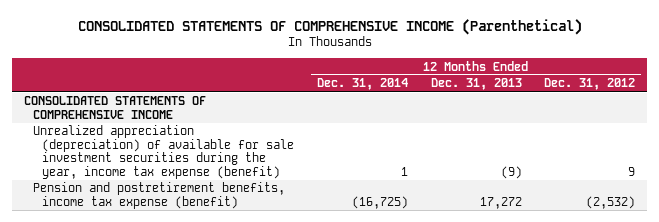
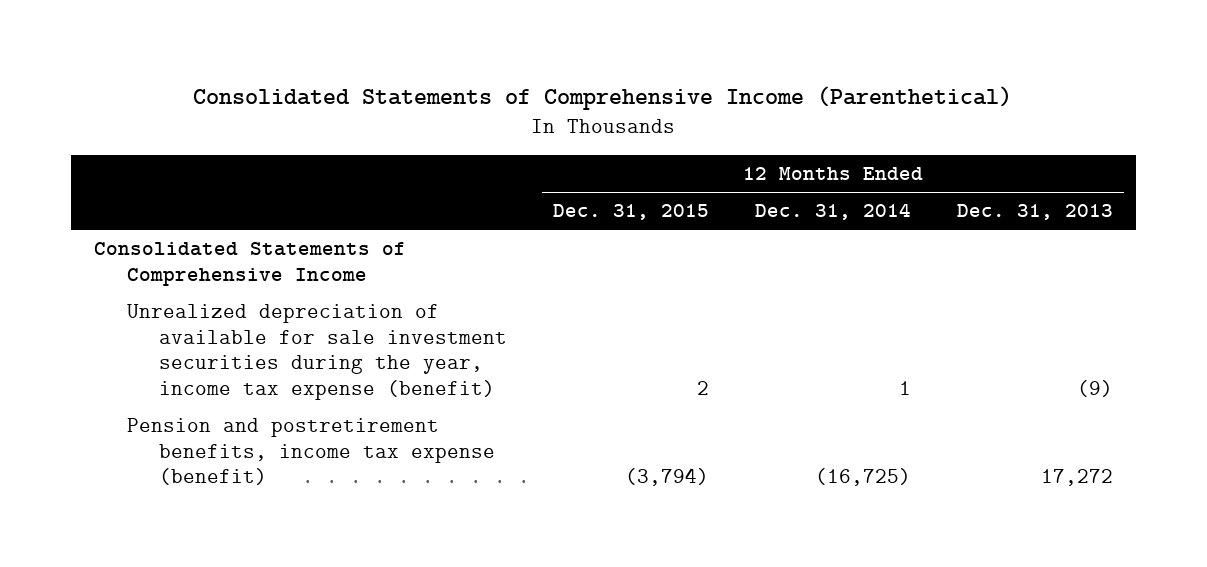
- CONSOLIDATED STATEMENTS OF COMPREHENSIVE INCOME (Parenthetical)
+ Consolidated Statements of Comprehensive Income (Parenthetical)
- | 12 Months Ended Dec. 31, 2014 | 12 Months Ended Dec. 31, 2013 | 12 Months Ended Dec. 31, 2012
+ | 12 Months Ended Dec. 31, 2015 | 12 Months Ended Dec. 31, 2014 | 12 Months Ended Dec. 31, 2013
- CONSOLIDATED STATEMENTS OF COMPREHENSIVE INCOME
- Unrealized appreciation (depreciation) of available for sale investment securities during the year, income tax expense (benefit) | 1 | (9) | 9
+ Consolidated Statements of Comprehensive Income
+ Unrealized depreciation of available for sale investment securities during the year, income tax expense (benefit) | 2 | 1 | (9)

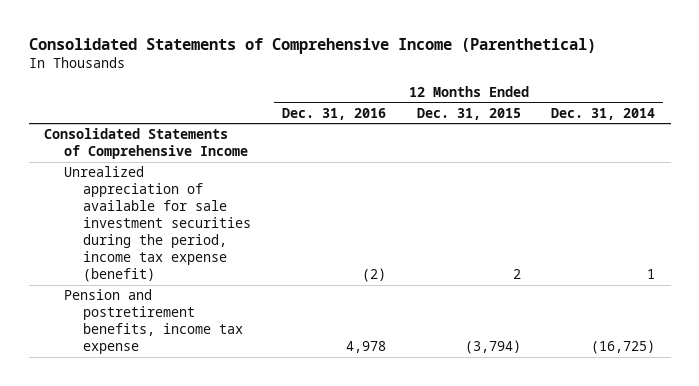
- | 12 Months Ended Dec. 31, 2015 | 12 Months Ended Dec. 31, 2014 | 12 Months Ended Dec. 31, 2013
+ | 12 Months Ended Dec. 31, 2016 | 12 Months Ended Dec. 31, 2015 | 12 Months Ended Dec. 31, 2014
- Unrealized depreciation of available for sale investment securities during the year, income tax expense (benefit) | 2 | 1 | (9)
- Pension and postretirement benefits, income tax expense (benefit) | (3,794) | (16,725) | 17,272
+ Unrealized appreciation of available for sale investment securities during the period, income tax expense (benefit) | (2) | 2 | 1
+ Pension and postretirement benefits, income tax expense | 4,978 | (3,794) | (16,725)

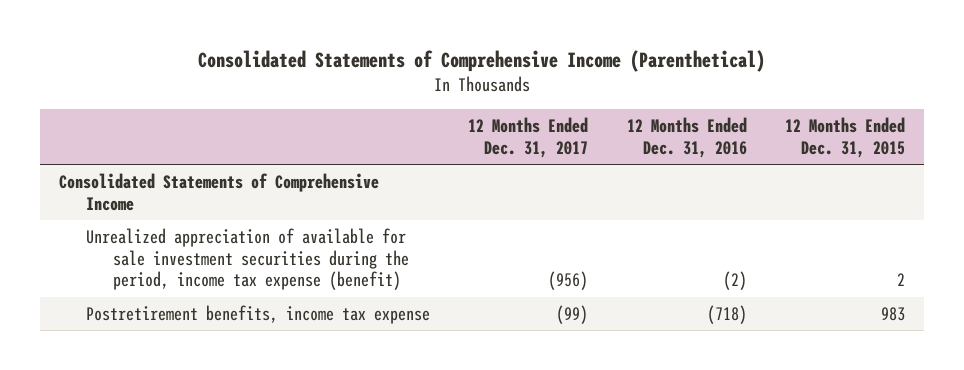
- | 12 Months Ended Dec. 31, 2016 | 12 Months Ended Dec. 31, 2015 | 12 Months Ended Dec. 31, 2014
+ | 12 Months Ended Dec. 31, 2017 | 12 Months Ended Dec. 31, 2016 | 12 Months Ended Dec. 31, 2015
- Pension and postretirement benefits, income tax expense | 4,978 | (3,794) | (16,725)
+ Postretirement benefits, income tax expense | (99) | (718) | 983

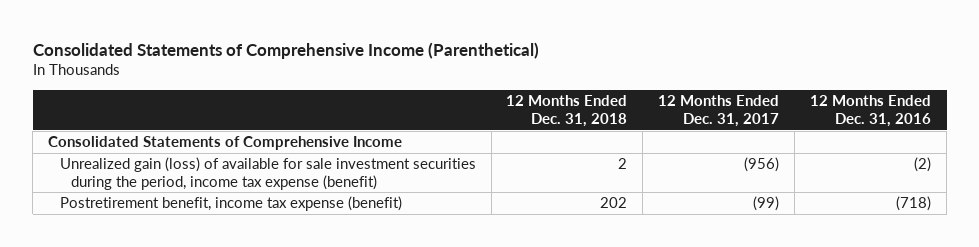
- | 12 Months Ended Dec. 31, 2017 | 12 Months Ended Dec. 31, 2016 | 12 Months Ended Dec. 31, 2015
+ | 12 Months Ended Dec. 31, 2018 | 12 Months Ended Dec. 31, 2017 | 12 Months Ended Dec. 31, 2016
- Unrealized appreciation of available for sale investment securities during the period, income tax expense (benefit) | (956) | (2) | 2
- Postretirement benefits, income tax expense | (99) | (718) | 983
+ Unrealized gain (loss) of available for sale investment securities during the period, income tax expense (benefit) | 2 | (956) | (2)
+ Postretirement benefit, income tax expense (benefit) | 202 | (99) | (718)

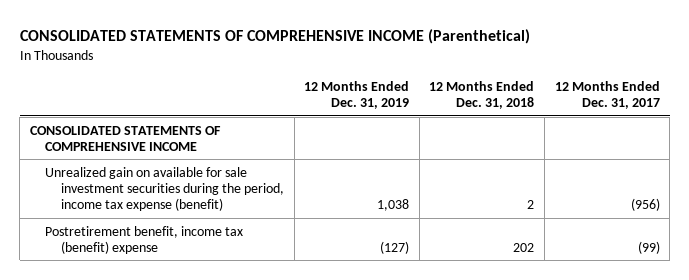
- Consolidated Statements of Comprehensive Income (Parenthetical)
+ CONSOLIDATED STATEMENTS OF COMPREHENSIVE INCOME (Parenthetical)
- | 12 Months Ended Dec. 31, 2018 | 12 Months Ended Dec. 31, 2017 | 12 Months Ended Dec. 31, 2016
+ | 12 Months Ended Dec. 31, 2019 | 12 Months Ended Dec. 31, 2018 | 12 Months Ended Dec. 31, 2017
- Consolidated Statements of Comprehensive Income
- Unrealized gain (loss) of available for sale investment securities during the period, income tax expense (benefit) | 2 | (956) | (2)
- Postretirement benefit, income tax expense (benefit) | 202 | (99) | (718)
+ CONSOLIDATED STATEMENTS OF COMPREHENSIVE INCOME
+ Unrealized gain on available for sale investment securities during the period, income tax expense (benefit) | 1,038 | 2 | (956)
+ Postretirement benefit, income tax (benefit) expense | (127) | 202 | (99)

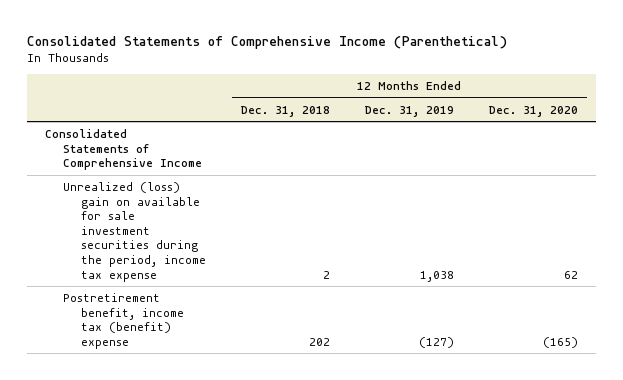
- CONSOLIDATED STATEMENTS OF COMPREHENSIVE INCOME (Parenthetical)
+ Consolidated Statements of Comprehensive Income (Parenthetical)
- | 12 Months Ended Dec. 31, 2019 | 12 Months Ended Dec. 31, 2018 | 12 Months Ended Dec. 31, 2017
+ | 12 Months Ended Dec. 31, 2018 | 12 Months Ended Dec. 31, 2019 | 12 Months Ended Dec. 31, 2020
- CONSOLIDATED STATEMENTS OF COMPREHENSIVE INCOME
- Unrealized gain on available for sale investment securities during the period, income tax expense (benefit) | 1,038 | 2 | (956)
+ Consolidated Statements of Comprehensive Income
+ Unrealized (loss) gain on available for sale investment securities during the period, income tax expense | 2 | 1,038 | 62

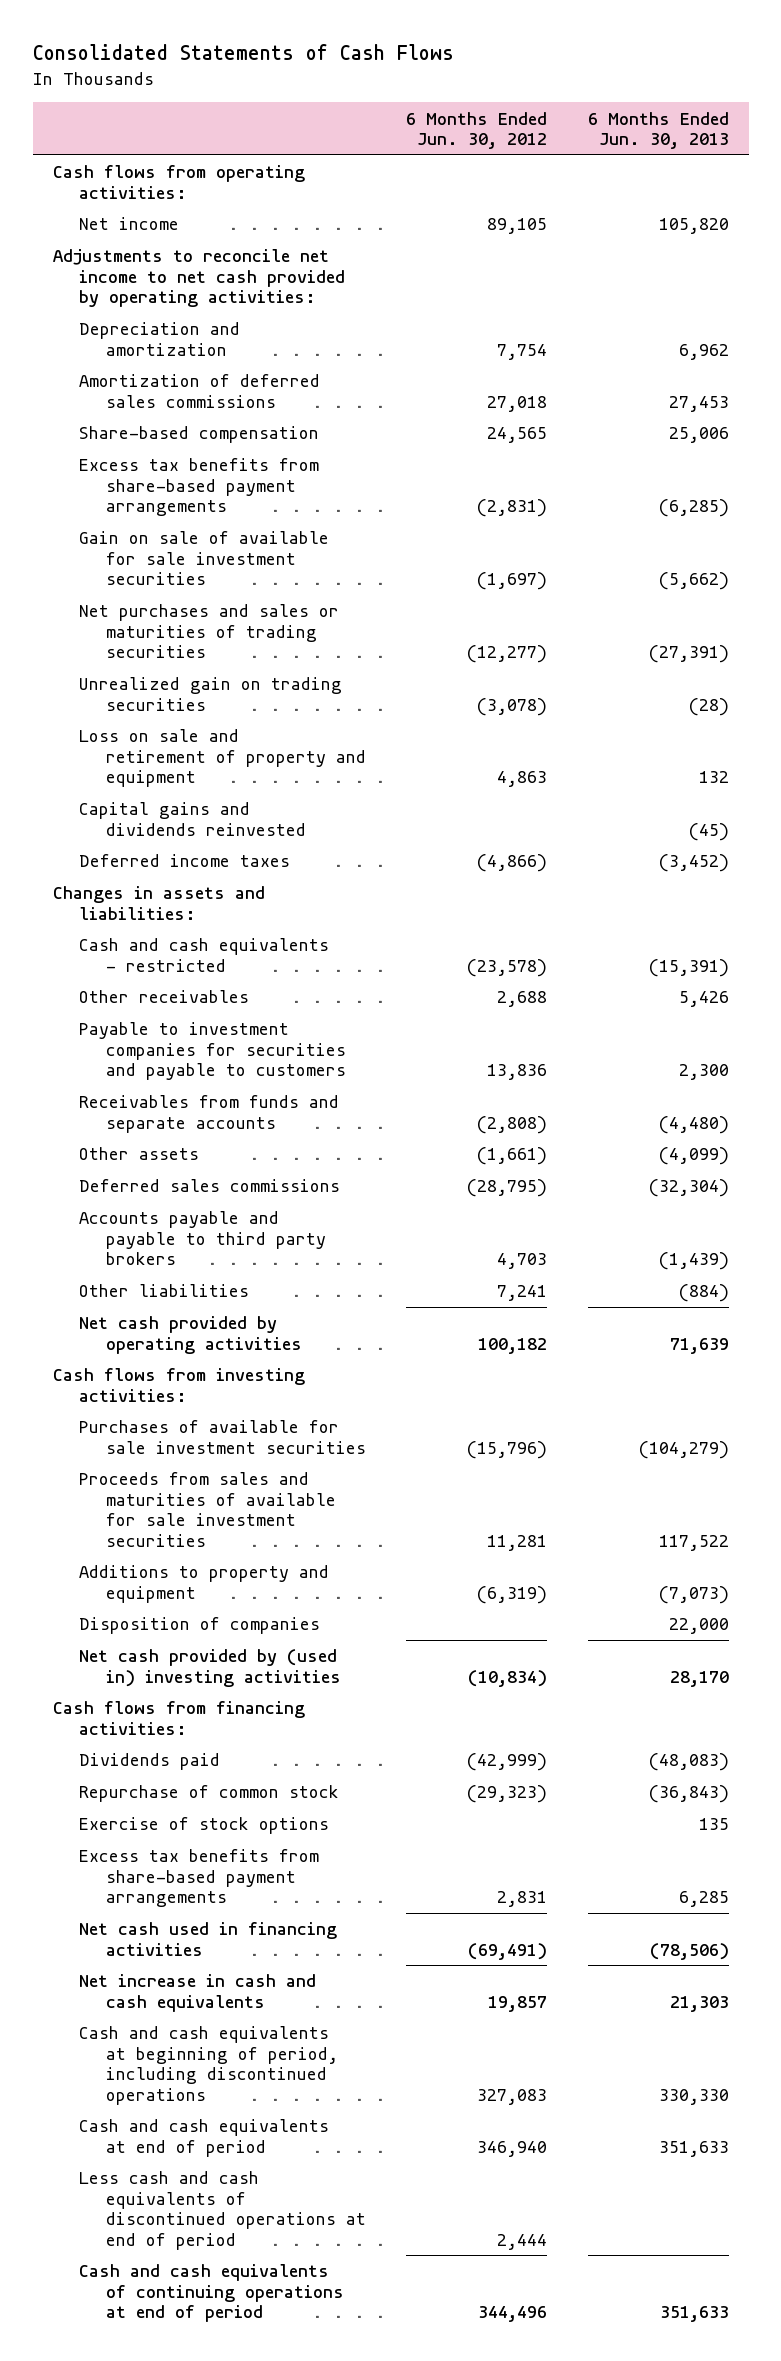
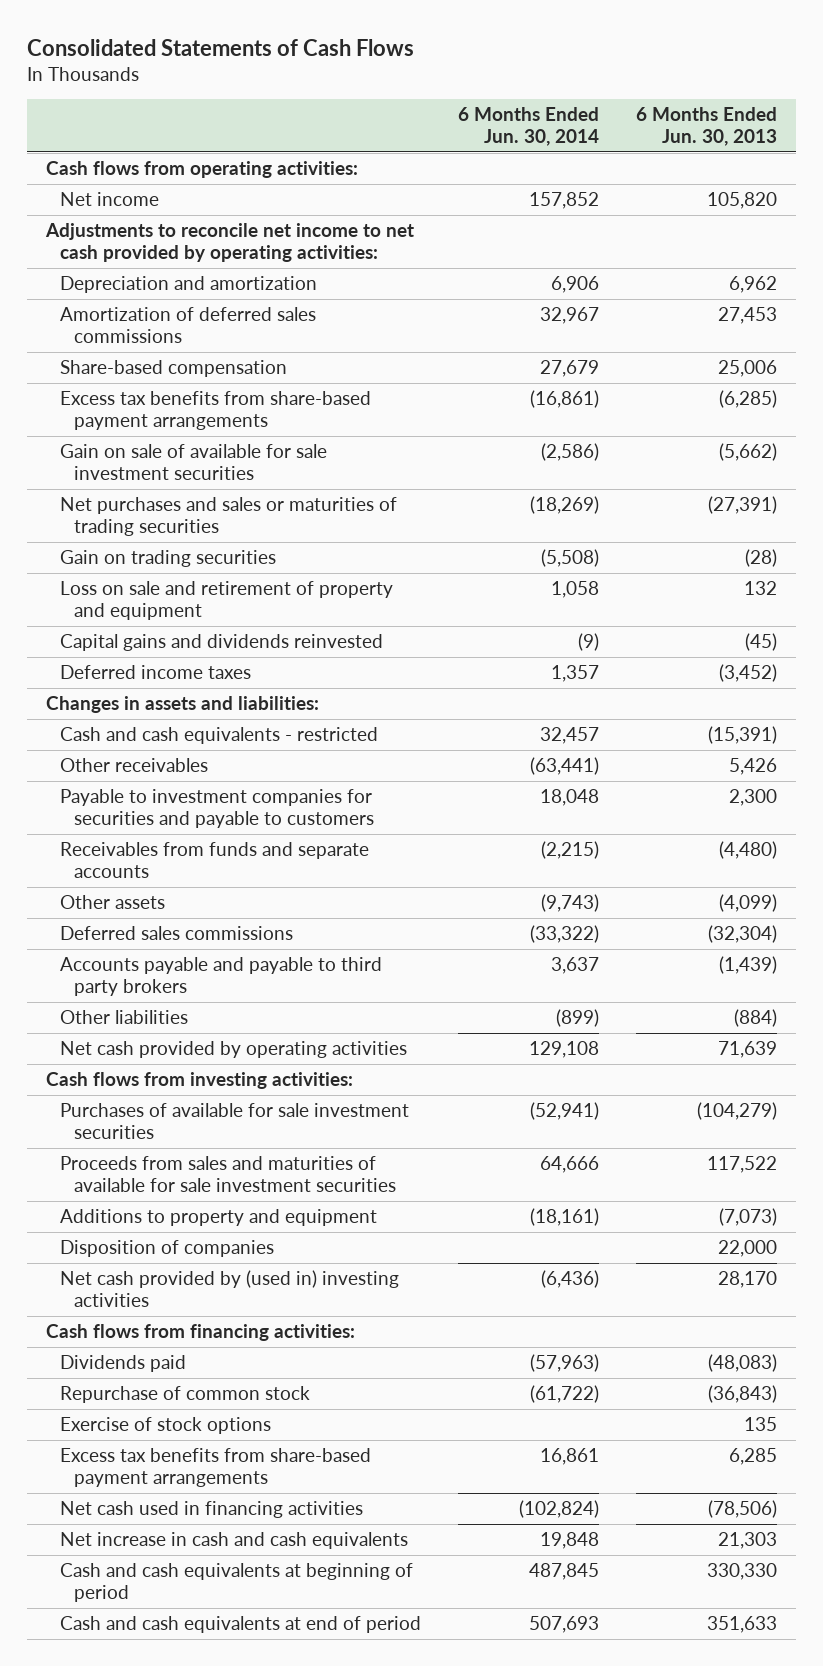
- | 6 Months Ended Jun. 30, 2012 | 6 Months Ended Jun. 30, 2013
+ | 6 Months Ended Jun. 30, 2014 | 6 Months Ended Jun. 30, 2013
- Unrealized gain on trading securities | (3,078) | (28)
+ Gain on trading securities | (5,508) | (28)
- Cash and cash equivalents at beginning of period, including discontinued operations | 327,083 | 330,330
+ Cash and cash equivalents at beginning of period | 487,845 | 330,330
- Less cash and cash equivalents of discontinued operations at end of period | 2,444 |
- Cash and cash equivalents of continuing operations at end of period | 344,496 | 351,633

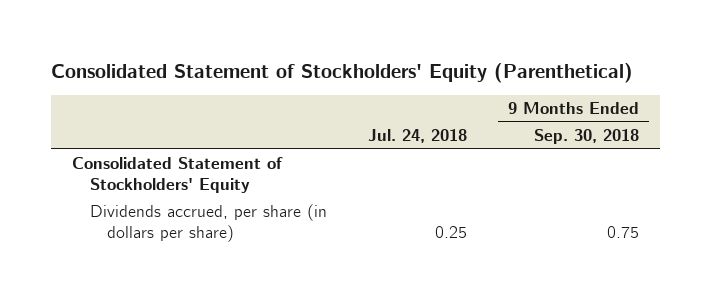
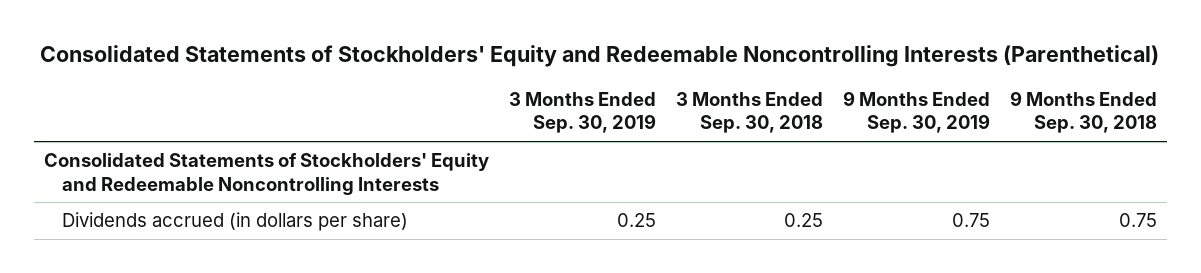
- Consolidated Statement of Stockholders' Equity (Parenthetical)
+ Consolidated Statements of Stockholders' Equity and Redeemable Noncontrolling Interests (Parenthetical)
- | Jul. 24, 2018 | 9 Months Ended Sep. 30, 2018
+ | 3 Months Ended Sep. 30, 2019 | 3 Months Ended Sep. 30, 2018 | 9 Months Ended Sep. 30, 2019 | 9 Months Ended Sep. 30, 2018
- Consolidated Statement of Stockholders' Equity
- Dividends accrued, per share (in dollars per share) | 0.25 | 0.75
+ Consolidated Statements of Stockholders' Equity and Redeemable Noncontrolling Interests
+ Dividends accrued (in dollars per share) | 0.25 | 0.25 | 0.75 | 0.75

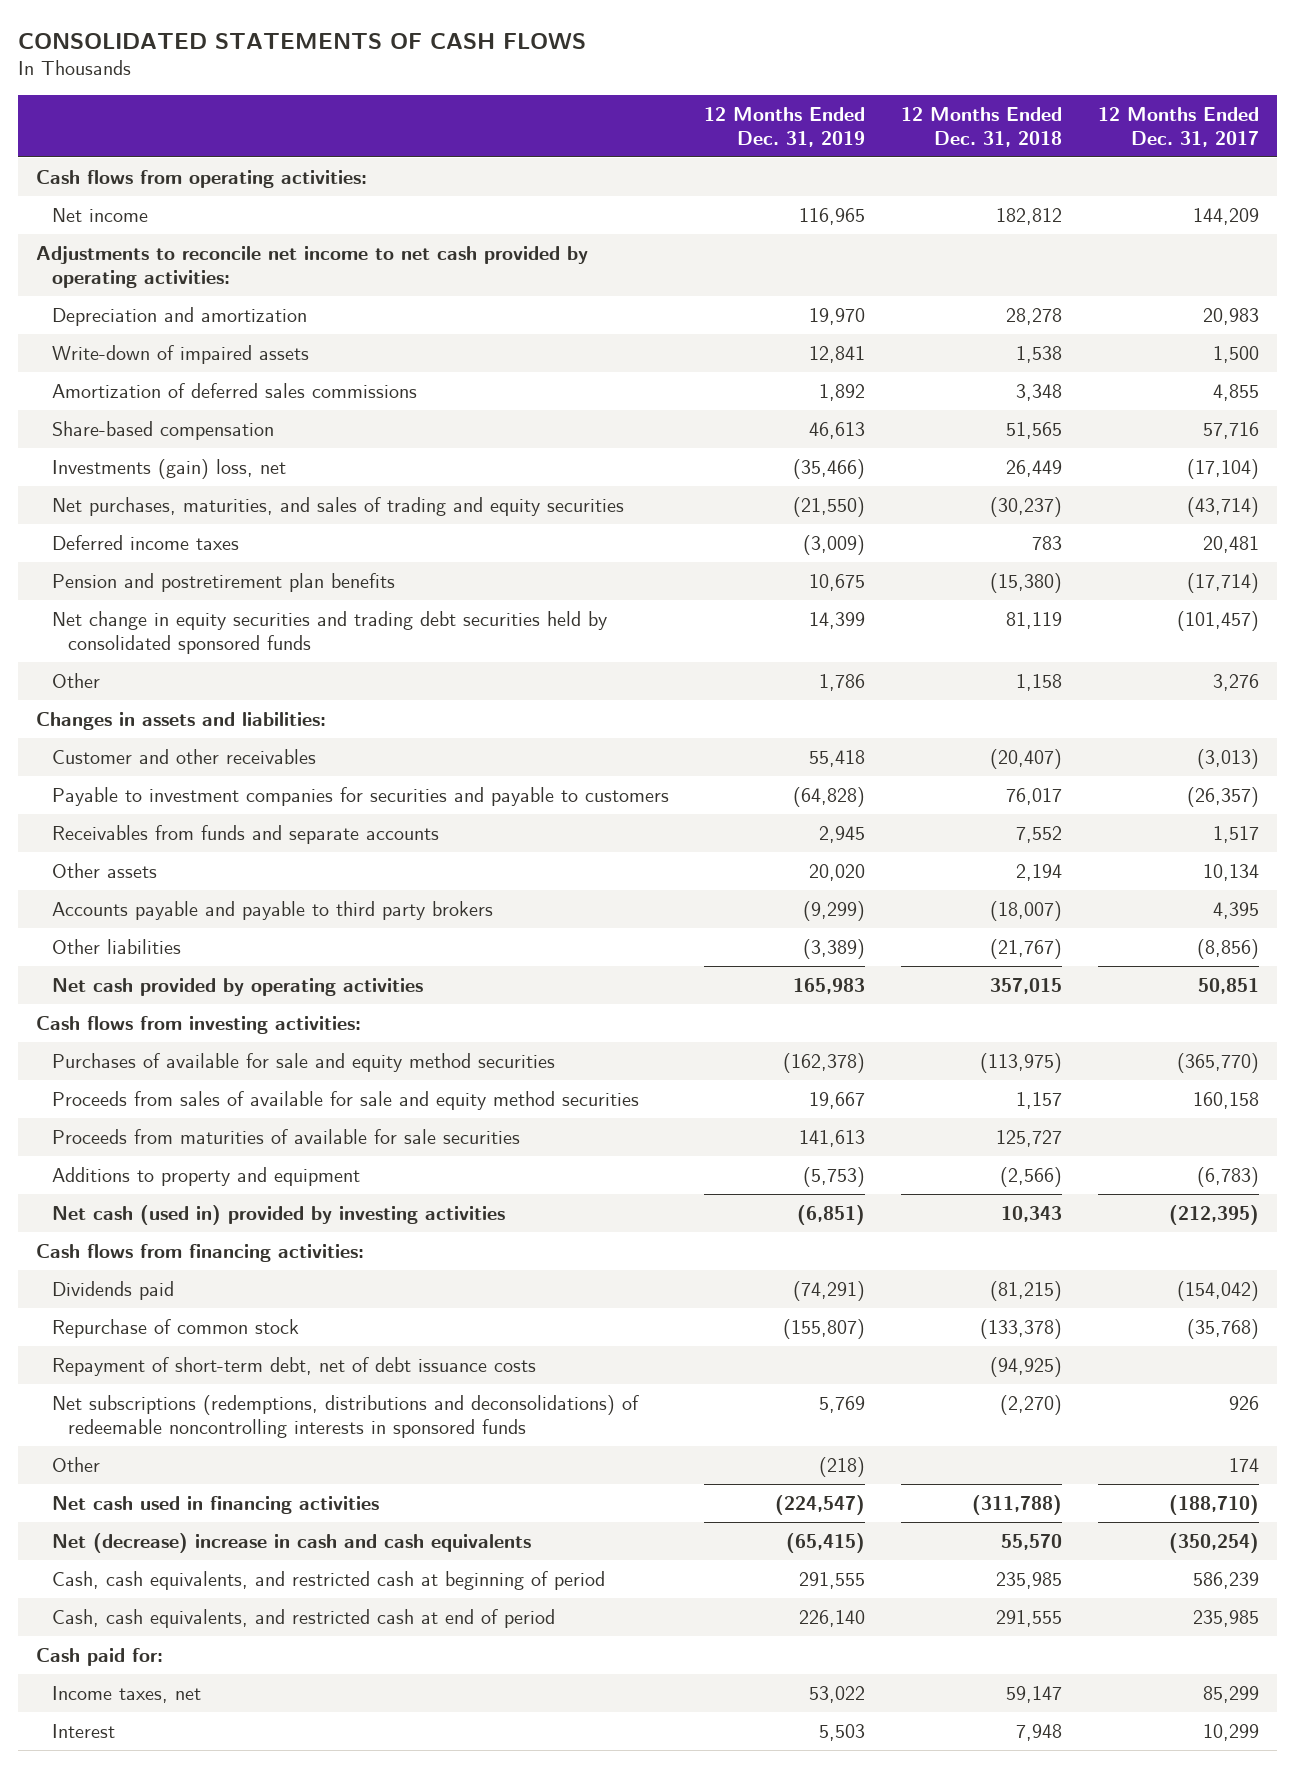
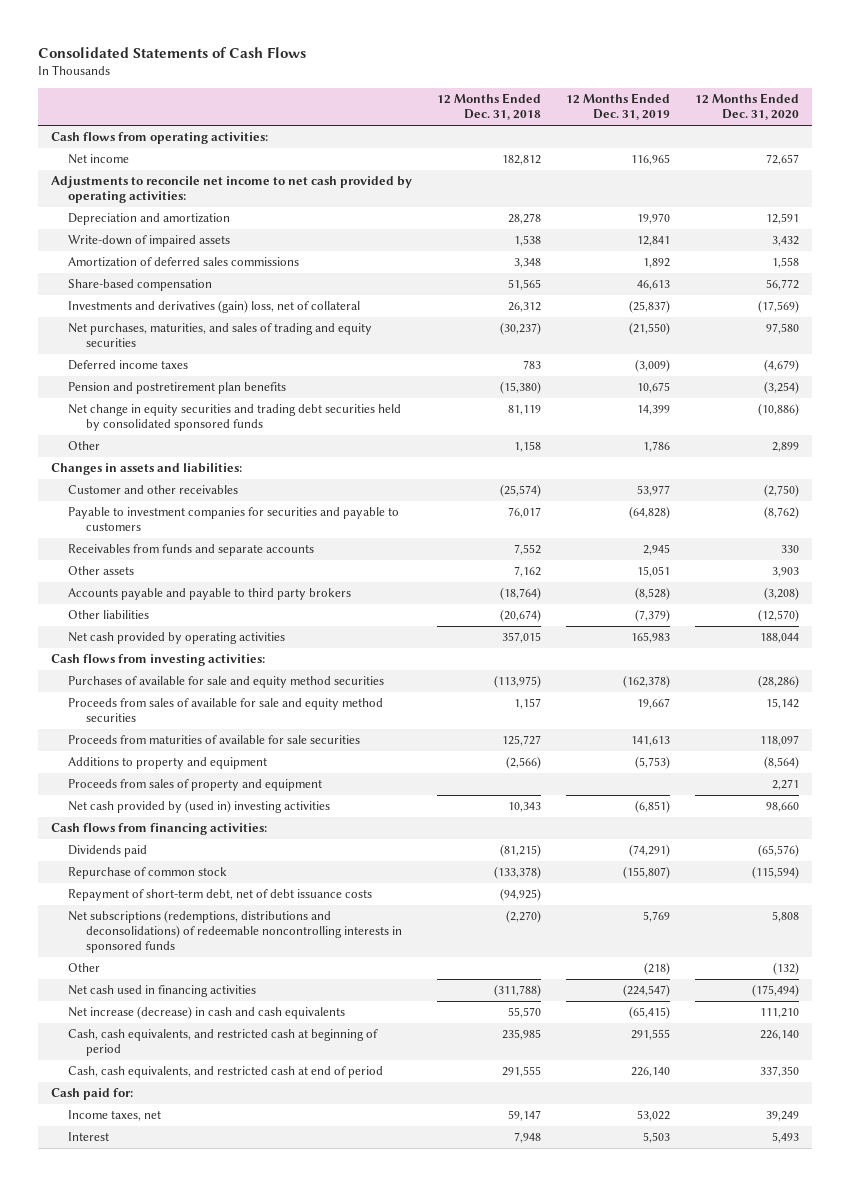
- CONSOLIDATED STATEMENTS OF CASH FLOWS
+ Consolidated Statements of Cash Flows
- | 12 Months Ended Dec. 31, 2019 | 12 Months Ended Dec. 31, 2018 | 12 Months Ended Dec. 31, 2017
+ | 12 Months Ended Dec. 31, 2018 | 12 Months Ended Dec. 31, 2019 | 12 Months Ended Dec. 31, 2020
- Investments (gain) loss, net | (35,466) | 26,449 | (17,104)
+ Investments and derivatives (gain) loss, net of collateral | 26,312 | (25,837) | (17,569)
- Customer and other receivables | 55,418 | (20,407) | (3,013)
+ Customer and other receivables | (25,574) | 53,977 | (2,750)
- Other assets | 20,020 | 2,194 | 10,134
- Accounts payable and payable to third party brokers | (9,299) | (18,007) | 4,395
- Other liabilities | (3,389) | (21,767) | (8,856)
+ Other assets | 7,162 | 15,051 | 3,903
+ Accounts payable and payable to third party brokers | (18,764) | (8,528) | (3,208)
+ Other liabilities | (20,674) | (7,379) | (12,570)
- Net cash (used in) provided by investing activities | (6,851) | 10,343 | (212,395)
+ Proceeds from sales of property and equipment | | | 2,271
+ Net cash provided by (used in) investing activities | 10,343 | (6,851) | 98,660
- Net (decrease) increase in cash and cash equivalents | (65,415) | 55,570 | (350,254)
+ Net increase (decrease) in cash and cash equivalents | 55,570 | (65,415) | 111,210

